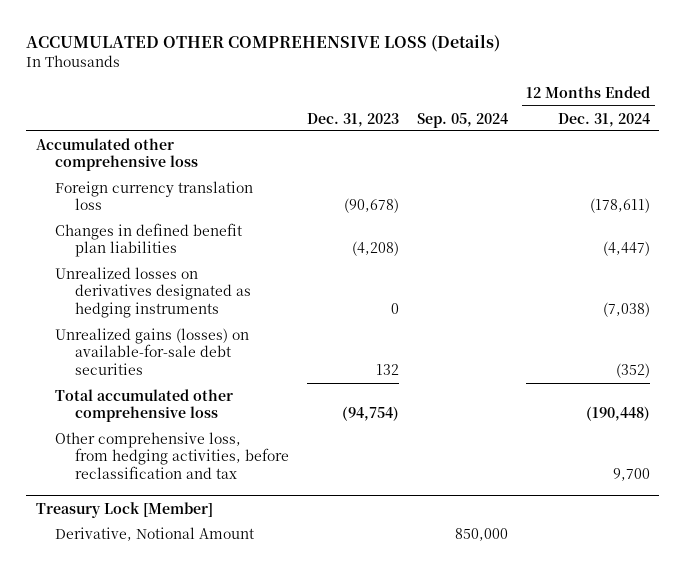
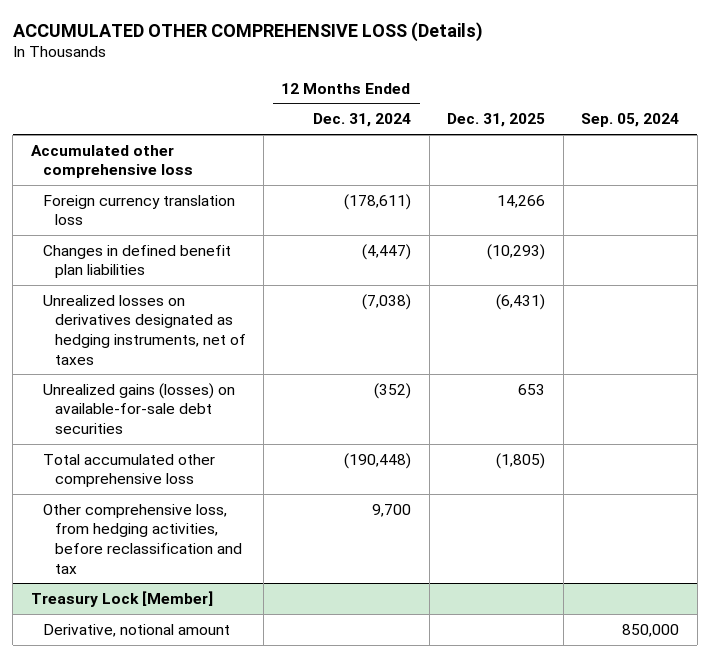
- | Dec. 31, 2023 | Sep. 05, 2024 | 12 Months Ended Dec. 31, 2024
+ | 12 Months Ended Dec. 31, 2024 | Dec. 31, 2025 | Sep. 05, 2024
- Unrealized losses on derivatives designated as hedging instruments | 0 | | (7,038)
+ Unrealized losses on derivatives designated as hedging instruments, net of taxes | (7,038) | (6,431) |
@ Treasury Lock [Member]
- Derivative, Notional Amount | | 850,000 |
+ Derivative, notional amount | | | 850,000

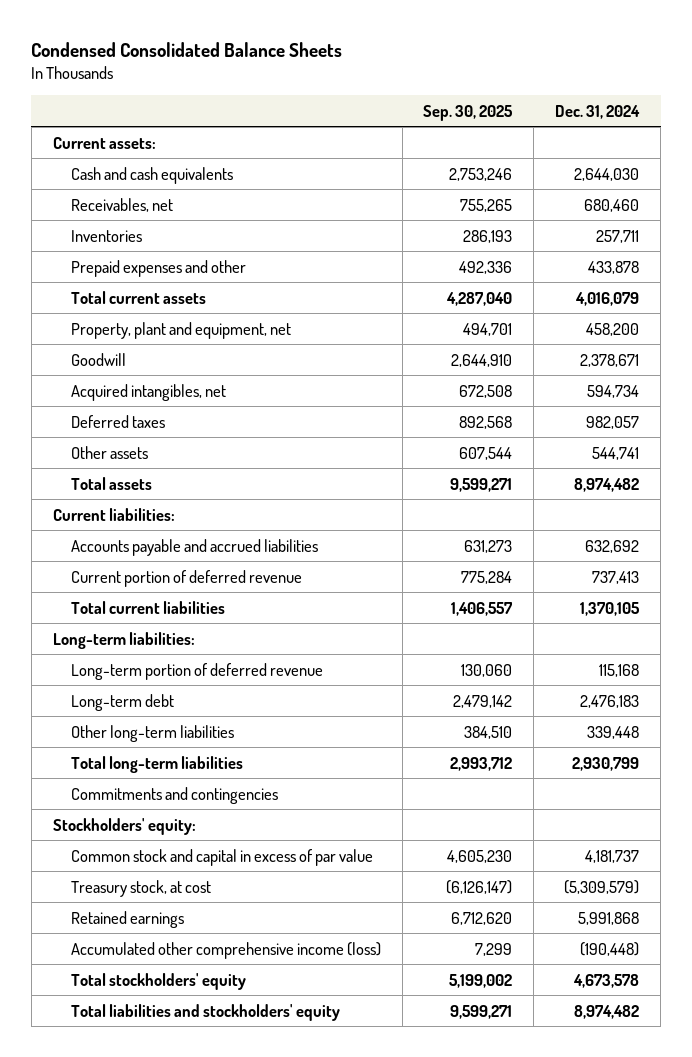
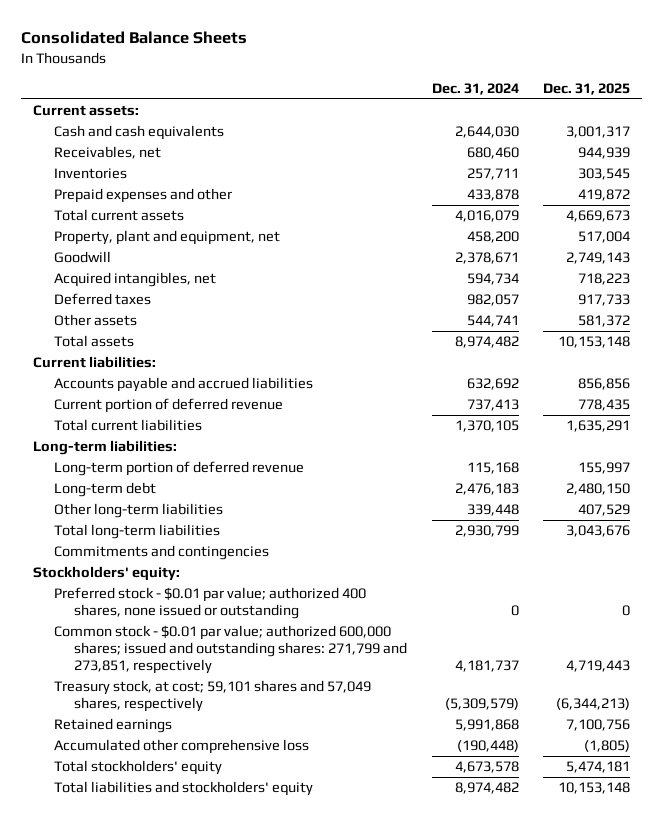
- Condensed Consolidated Balance Sheets
+ Consolidated Balance Sheets
- | Sep. 30, 2025 | Dec. 31, 2024
+ | Dec. 31, 2024 | Dec. 31, 2025
- Common stock and capital in excess of par value | 4,605,230 | 4,181,737
- Treasury stock, at cost | (6,126,147) | (5,309,579)
+ Preferred stock - $0.01 par value; authorized 400 shares, none issued or outstanding | 0 | 0
+ Common stock - $0.01 par value; authorized 600,000 shares; issued and outstanding shares: 271,799 and 273,851, respectively | 4,181,737 | 4,719,443
+ Treasury stock, at cost; 59,101 shares and 57,049 shares, respectively | (5,309,579) | (6,344,213)
- Accumulated other comprehensive income (loss) | 7,299 | (190,448)
+ Accumulated other comprehensive loss | (190,448) | (1,805)

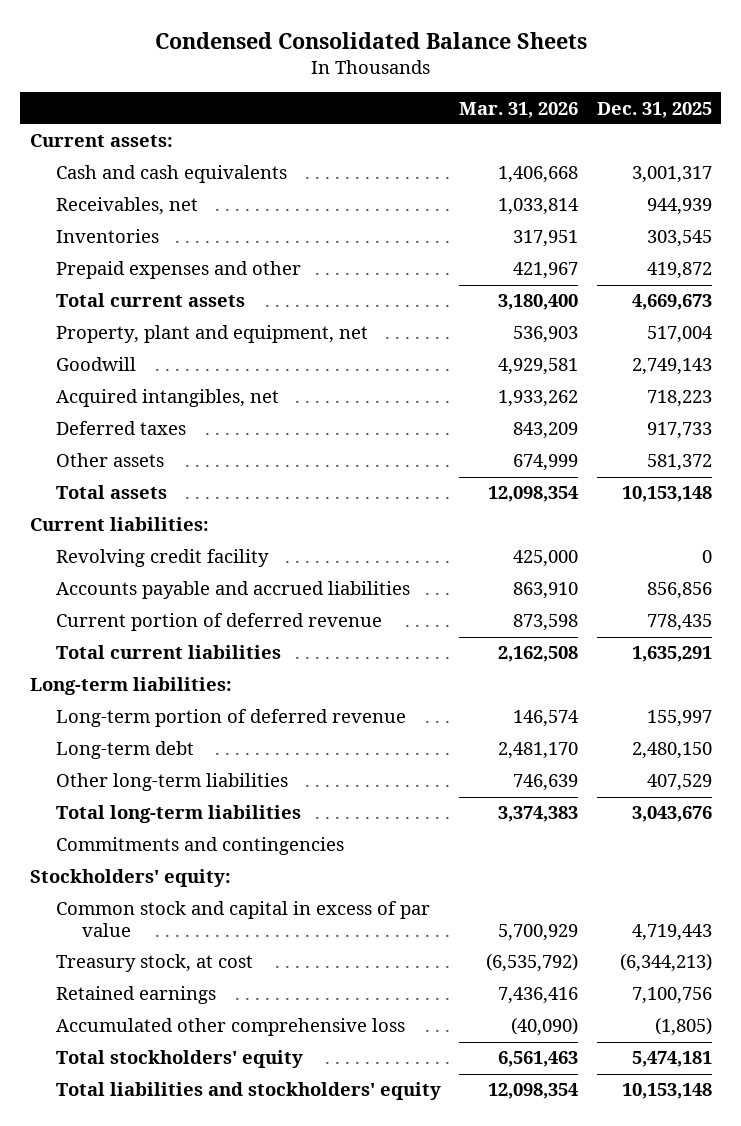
- Consolidated Balance Sheets
+ Condensed Consolidated Balance Sheets
- | Dec. 31, 2024 | Dec. 31, 2025
+ | Mar. 31, 2026 | Dec. 31, 2025
+ Revolving credit facility | 425,000 | 0
- Preferred stock - $0.01 par value; authorized 400 shares, none issued or outstanding | 0 | 0
- Common stock - $0.01 par value; authorized 600,000 shares; issued and outstanding shares: 271,799 and 273,851, respectively | 4,181,737 | 4,719,443
- Treasury stock, at cost; 59,101 shares and 57,049 shares, respectively | (5,309,579) | (6,344,213)
+ Common stock and capital in excess of par value | 5,700,929 | 4,719,443
+ Treasury stock, at cost | (6,535,792) | (6,344,213)

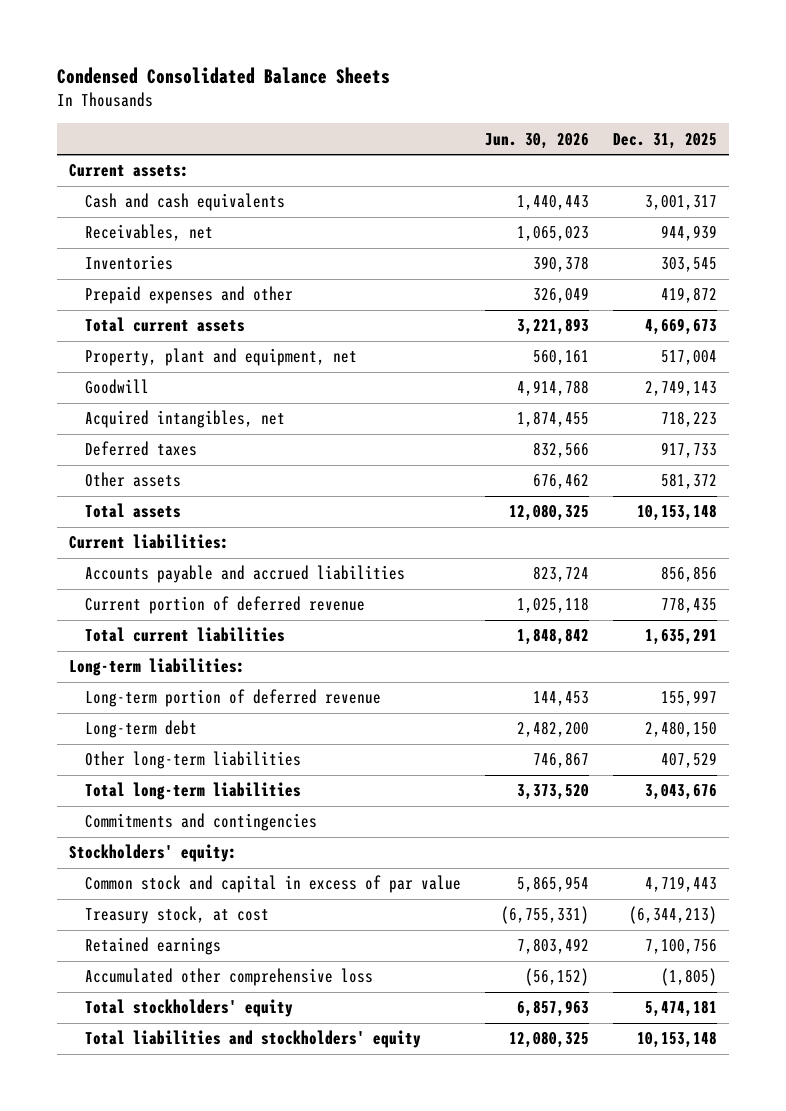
- | Mar. 31, 2026 | Dec. 31, 2025
+ | Jun. 30, 2026 | Dec. 31, 2025
- Revolving credit facility | 425,000 | 0

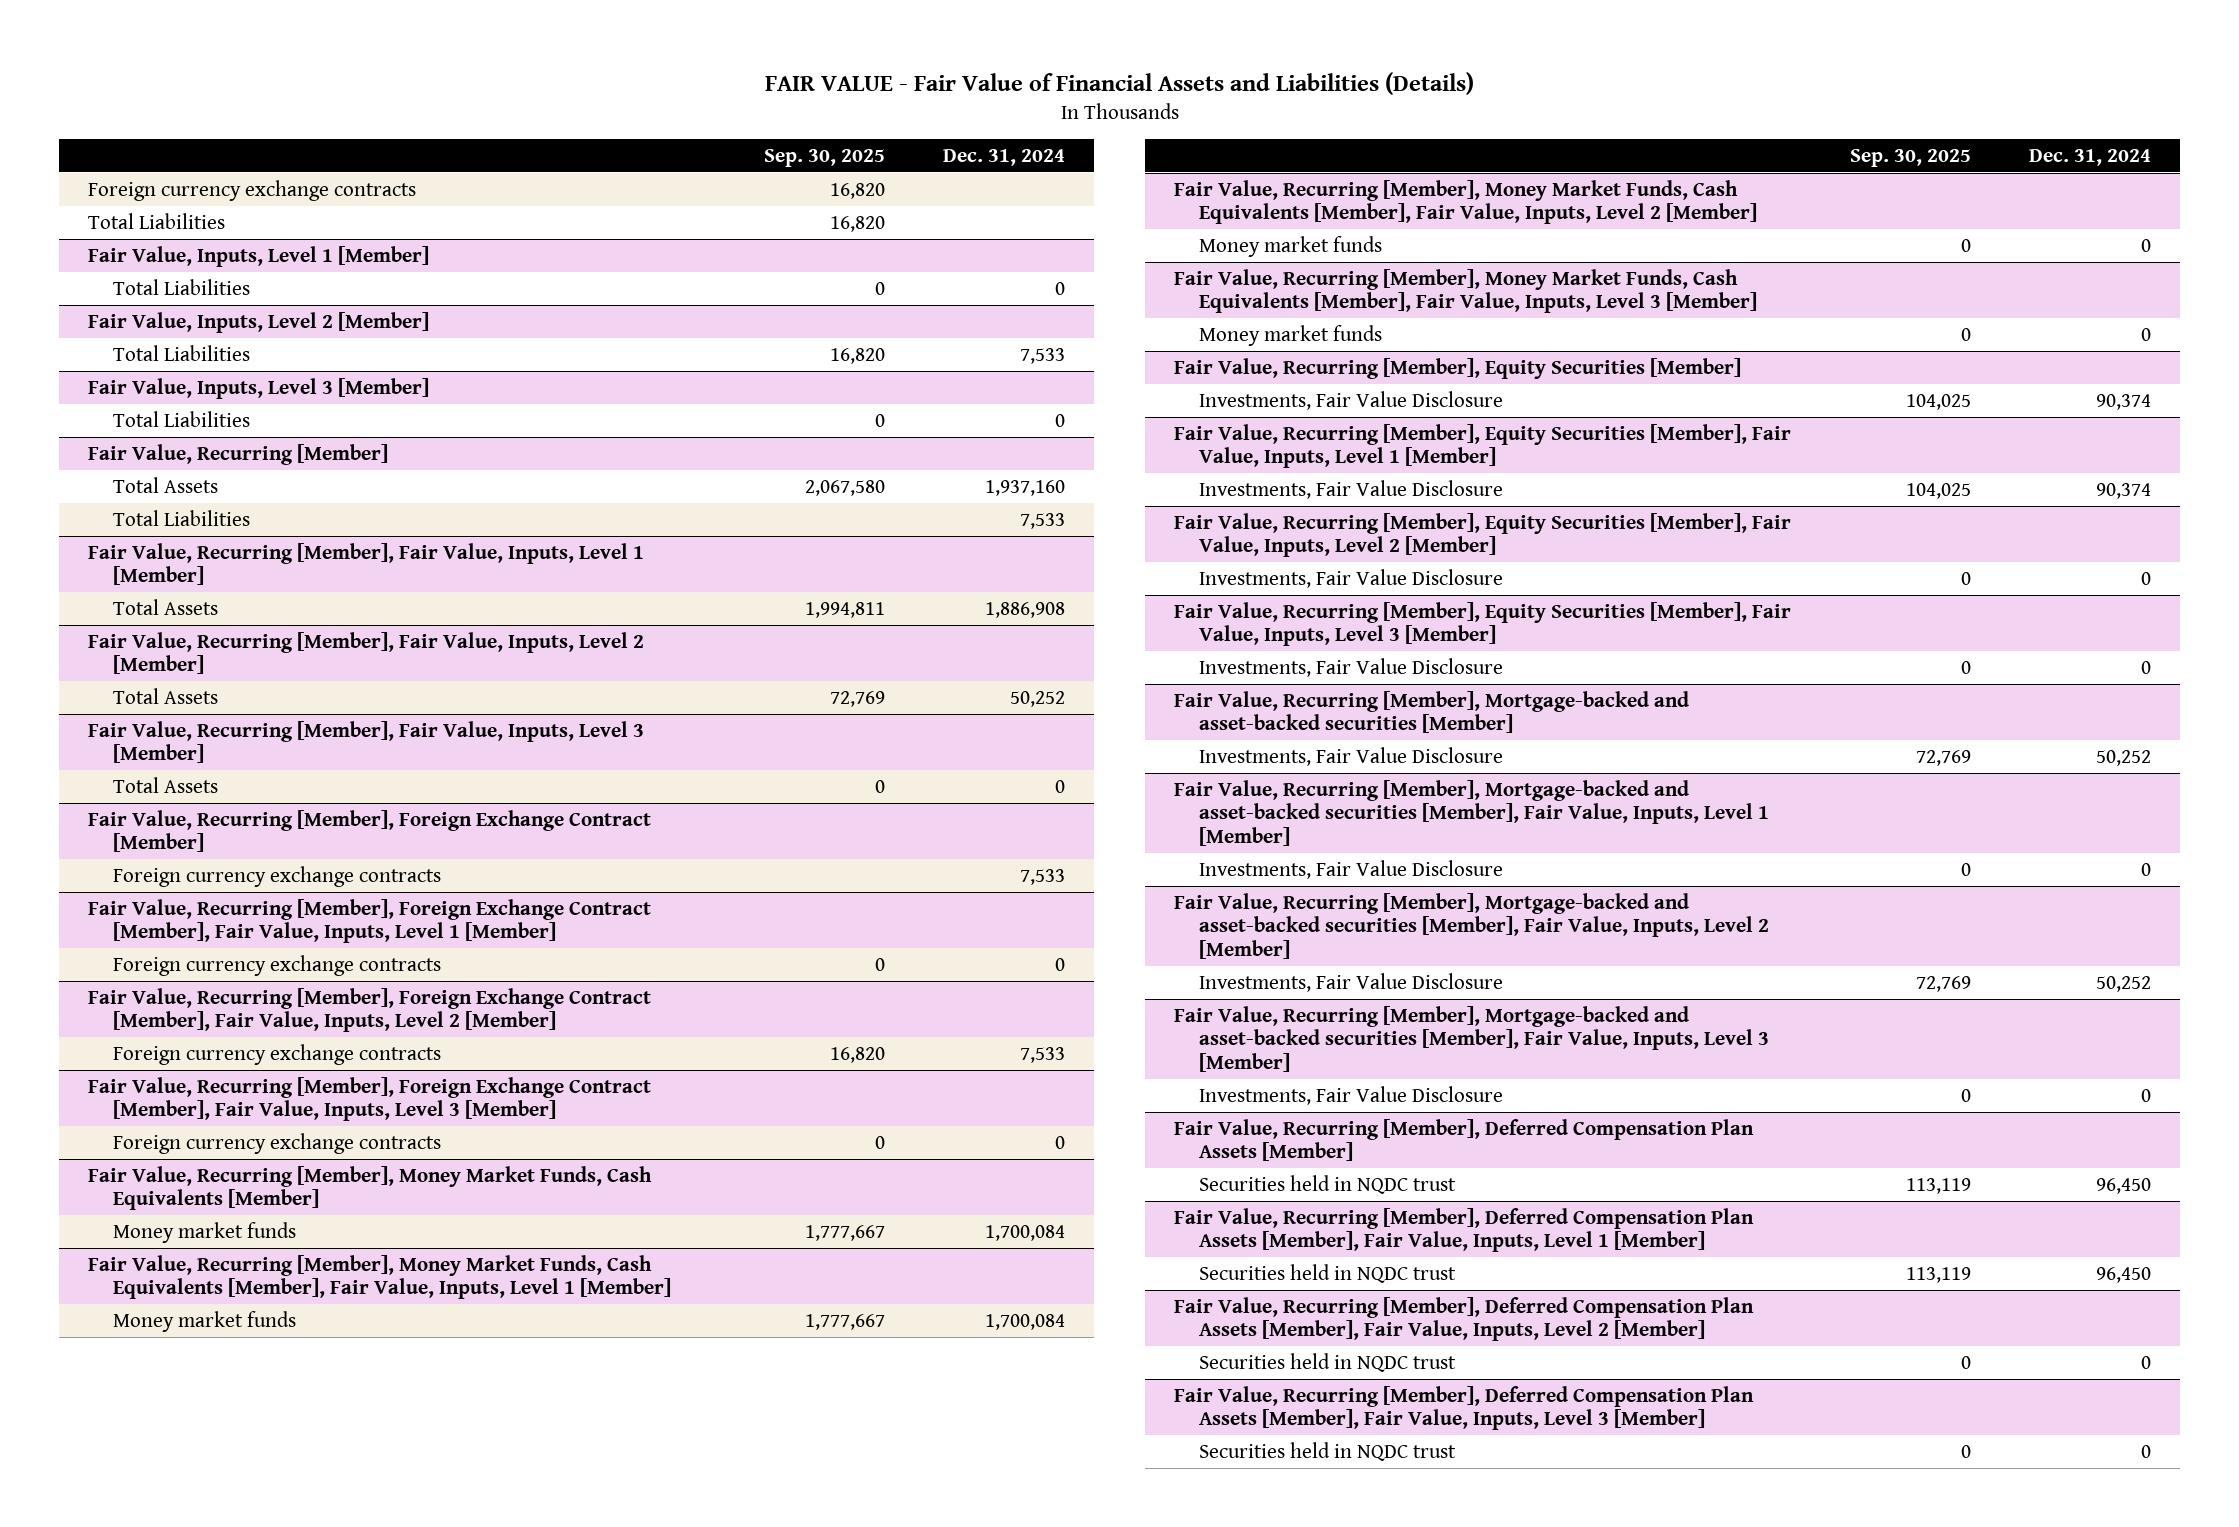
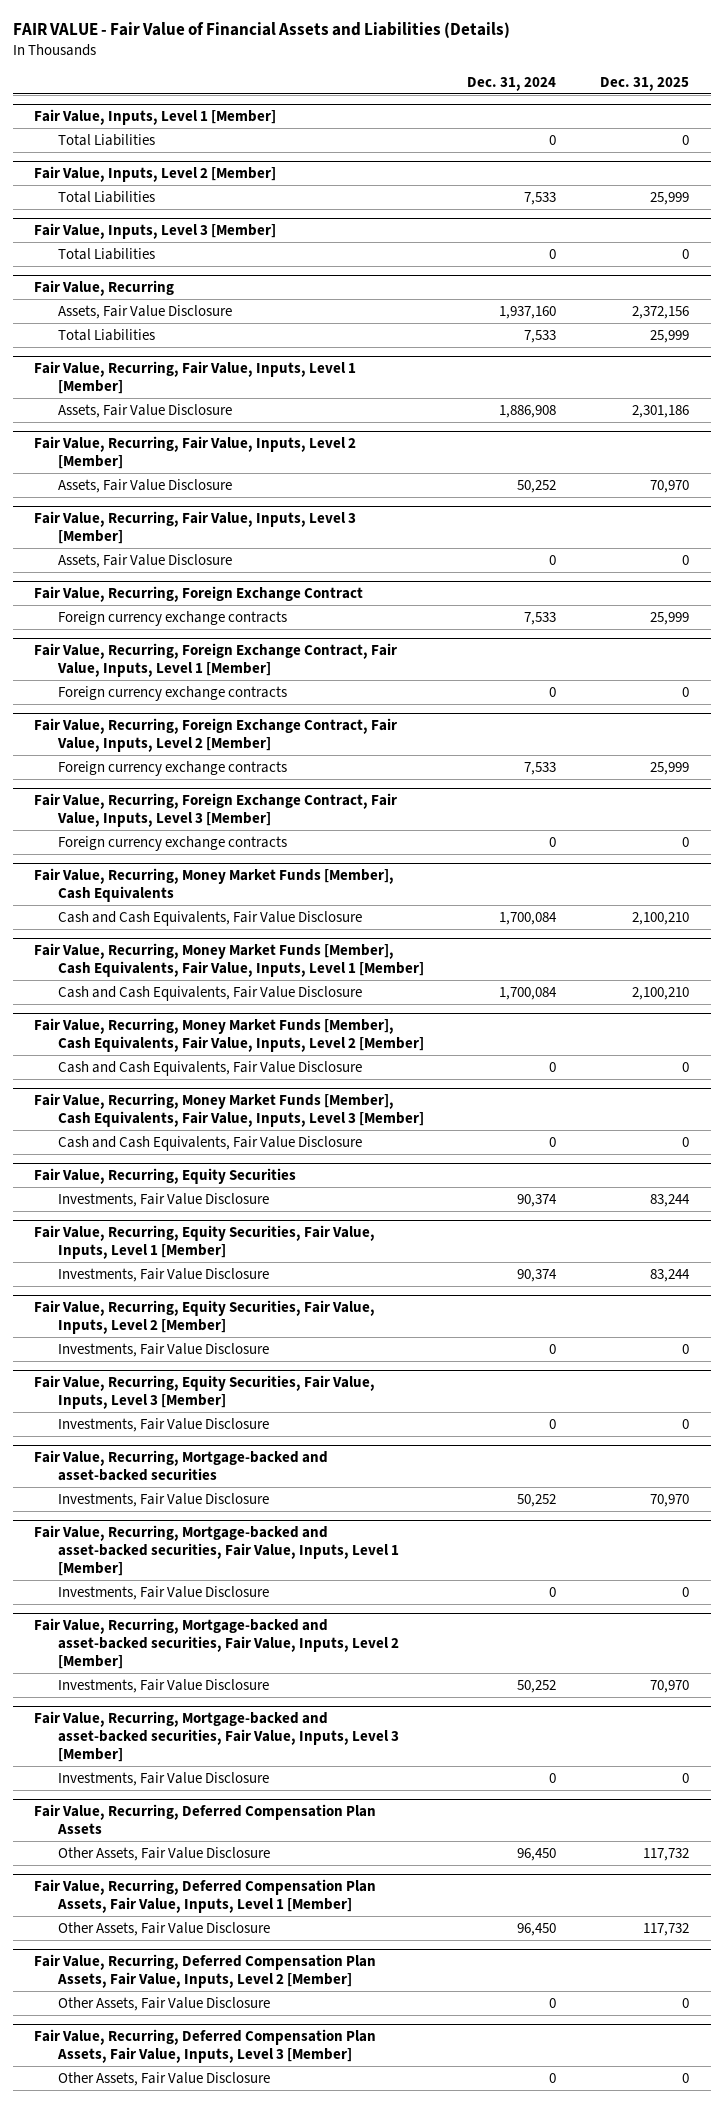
- | Sep. 30, 2025 | Dec. 31, 2024
+ | Dec. 31, 2024 | Dec. 31, 2025
- Foreign currency exchange contracts | 16,820 |
- Total Liabilities | 16,820 |
- Fair Value, Recurring [Member]
- Total Assets | 2,067,580 | 1,937,160
+ Fair Value, Recurring
+ Assets, Fair Value Disclosure | 1,937,160 | 2,372,156
- Fair Value, Recurring [Member], Fair Value, Inputs, Level 1 [Member]
- Total Assets | 1,994,811 | 1,886,908
- Fair Value, Recurring [Member], Fair Value, Inputs, Level 2 [Member]
- Total Assets | 72,769 | 50,252
- Fair Value, Recurring [Member], Fair Value, Inputs, Level 3 [Member]
- Total Assets | 0 | 0
- Fair Value, Recurring [Member], Foreign Exchange Contract [Member]
+ Fair Value, Recurring, Fair Value, Inputs, Level 1 [Member]
+ Assets, Fair Value Disclosure | 1,886,908 | 2,301,186
+ Fair Value, Recurring, Fair Value, Inputs, Level 2 [Member]
+ Assets, Fair Value Disclosure | 50,252 | 70,970
+ Fair Value, Recurring, Fair Value, Inputs, Level 3 [Member]
+ Assets, Fair Value Disclosure | 0 | 0
+ Fair Value, Recurring, Foreign Exchange Contract
- Fair Value, Recurring [Member], Foreign Exchange Contract [Member], Fair Value, Inputs, Level 1 [Member]
+ Fair Value, Recurring, Foreign Exchange Contract, Fair Value, Inputs, Level 1 [Member]
- Fair Value, Recurring [Member], Foreign Exchange Contract [Member], Fair Value, Inputs, Level 2 [Member]
+ Fair Value, Recurring, Foreign Exchange Contract, Fair Value, Inputs, Level 2 [Member]
- Fair Value, Recurring [Member], Foreign Exchange Contract [Member], Fair Value, Inputs, Level 3 [Member]
+ Fair Value, Recurring, Foreign Exchange Contract, Fair Value, Inputs, Level 3 [Member]
- Fair Value, Recurring [Member], Money Market Funds, Cash Equivalents [Member]
- Money market funds | 1,777,667 | 1,700,084
- Fair Value, Recurring [Member], Money Market Funds, Cash Equivalents [Member], Fair Value, Inputs, Level 1 [Member]
- Money market funds | 1,777,667 | 1,700,084
- Fair Value, Recurring [Member], Money Market Funds, Cash Equivalents [Member], Fair Value, Inputs, Level 2 [Member]
- Money market funds | 0 | 0
- Fair Value, Recurring [Member], Money Market Funds, Cash Equivalents [Member], Fair Value, Inputs, Level 3 [Member]
- Money market funds | 0 | 0
- Fair Value, Recurring [Member], Equity Securities [Member]
+ Fair Value, Recurring, Money Market Funds [Member], Cash Equivalents
+ Cash and Cash Equivalents, Fair Value Disclosure | 1,700,084 | 2,100,210
+ Fair Value, Recurring, Money Market Funds [Member], Cash Equivalents, Fair Value, Inputs, Level 1 [Member]
+ Cash and Cash Equivalents, Fair Value Disclosure | 1,700,084 | 2,100,210
+ Fair Value, Recurring, Money Market Funds [Member], Cash Equivalents, Fair Value, Inputs, Level 2 [Member]
+ Cash and Cash Equivalents, Fair Value Disclosure | 0 | 0
+ Fair Value, Recurring, Money Market Funds [Member], Cash Equivalents, Fair Value, Inputs, Level 3 [Member]
+ Cash and Cash Equivalents, Fair Value Disclosure | 0 | 0
+ Fair Value, Recurring, Equity Securities
- Fair Value, Recurring [Member], Equity Securities [Member], Fair Value, Inputs, Level 1 [Member]
+ Fair Value, Recurring, Equity Securities, Fair Value, Inputs, Level 1 [Member]
- Fair Value, Recurring [Member], Equity Securities [Member], Fair Value, Inputs, Level 2 [Member]
+ Fair Value, Recurring, Equity Securities, Fair Value, Inputs, Level 2 [Member]
- Fair Value, Recurring [Member], Equity Securities [Member], Fair Value, Inputs, Level 3 [Member]
+ Fair Value, Recurring, Equity Securities, Fair Value, Inputs, Level 3 [Member]
- Fair Value, Recurring [Member], Mortgage-backed and asset-backed securities [Member]
+ Fair Value, Recurring, Mortgage-backed and asset-backed securities
- Fair Value, Recurring [Member], Mortgage-backed and asset-backed securities [Member], Fair Value, Inputs, Level 1 [Member]
+ Fair Value, Recurring, Mortgage-backed and asset-backed securities, Fair Value, Inputs, Level 1 [Member]
- Fair Value, Recurring [Member], Mortgage-backed and asset-backed securities [Member], Fair Value, Inputs, Level 2 [Member]
+ Fair Value, Recurring, Mortgage-backed and asset-backed securities, Fair Value, Inputs, Level 2 [Member]
- Fair Value, Recurring [Member], Mortgage-backed and asset-backed securities [Member], Fair Value, Inputs, Level 3 [Member]
+ Fair Value, Recurring, Mortgage-backed and asset-backed securities, Fair Value, Inputs, Level 3 [Member]
- Fair Value, Recurring [Member], Deferred Compensation Plan Assets [Member]
- Securities held in NQDC trust | 113,119 | 96,450
- Fair Value, Recurring [Member], Deferred Compensation Plan Assets [Member], Fair Value, Inputs, Level 1 [Member]
- Securities held in NQDC trust | 113,119 | 96,450
- Fair Value, Recurring [Member], Deferred Compensation Plan Assets [Member], Fair Value, Inputs, Level 2 [Member]
- Securities held in NQDC trust | 0 | 0
- Fair Value, Recurring [Member], Deferred Compensation Plan Assets [Member], Fair Value, Inputs, Level 3 [Member]
- Securities held in NQDC trust | 0 | 0
+ Fair Value, Recurring, Deferred Compensation Plan Assets
+ Other Assets, Fair Value Disclosure | 96,450 | 117,732
+ Fair Value, Recurring, Deferred Compensation Plan Assets, Fair Value, Inputs, Level 1 [Member]
+ Other Assets, Fair Value Disclosure | 96,450 | 117,732
+ Fair Value, Recurring, Deferred Compensation Plan Assets, Fair Value, Inputs, Level 2 [Member]
+ Other Assets, Fair Value Disclosure | 0 | 0
+ Fair Value, Recurring, Deferred Compensation Plan Assets, Fair Value, Inputs, Level 3 [Member]
+ Other Assets, Fair Value Disclosure | 0 | 0

